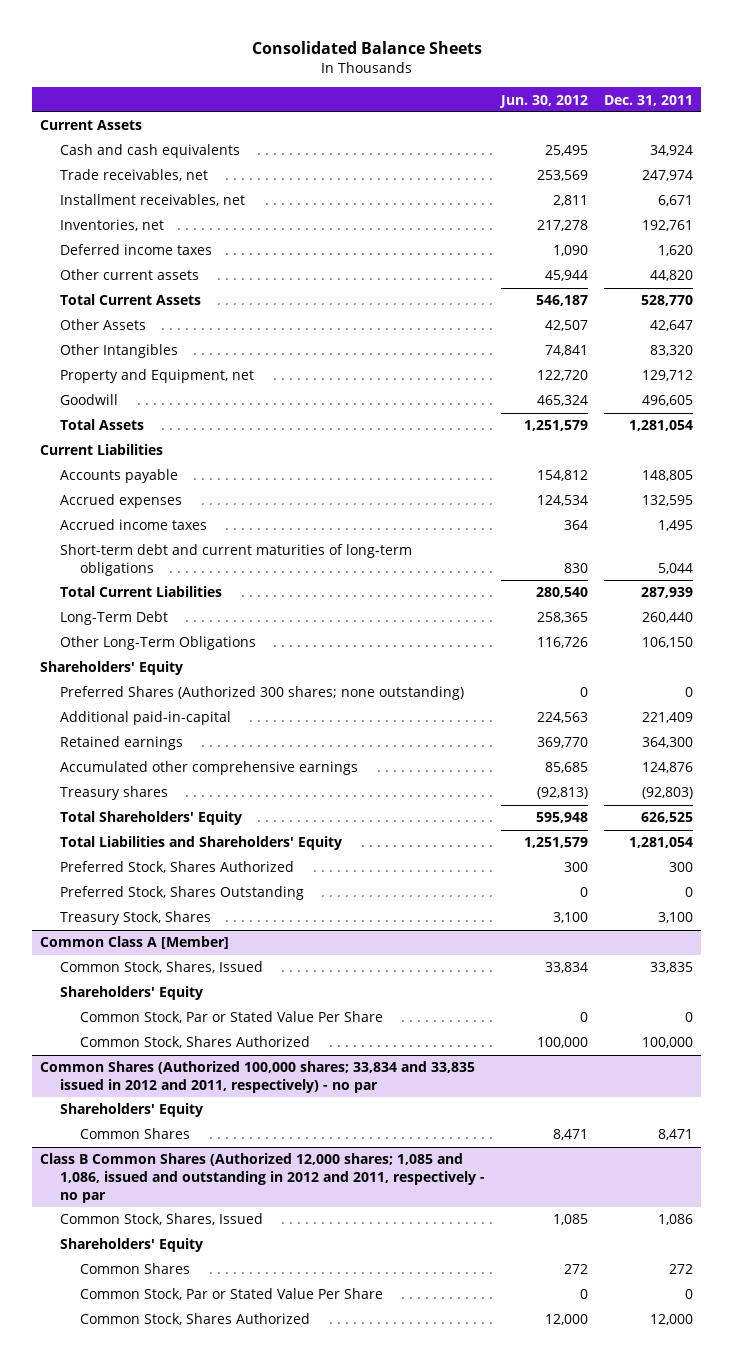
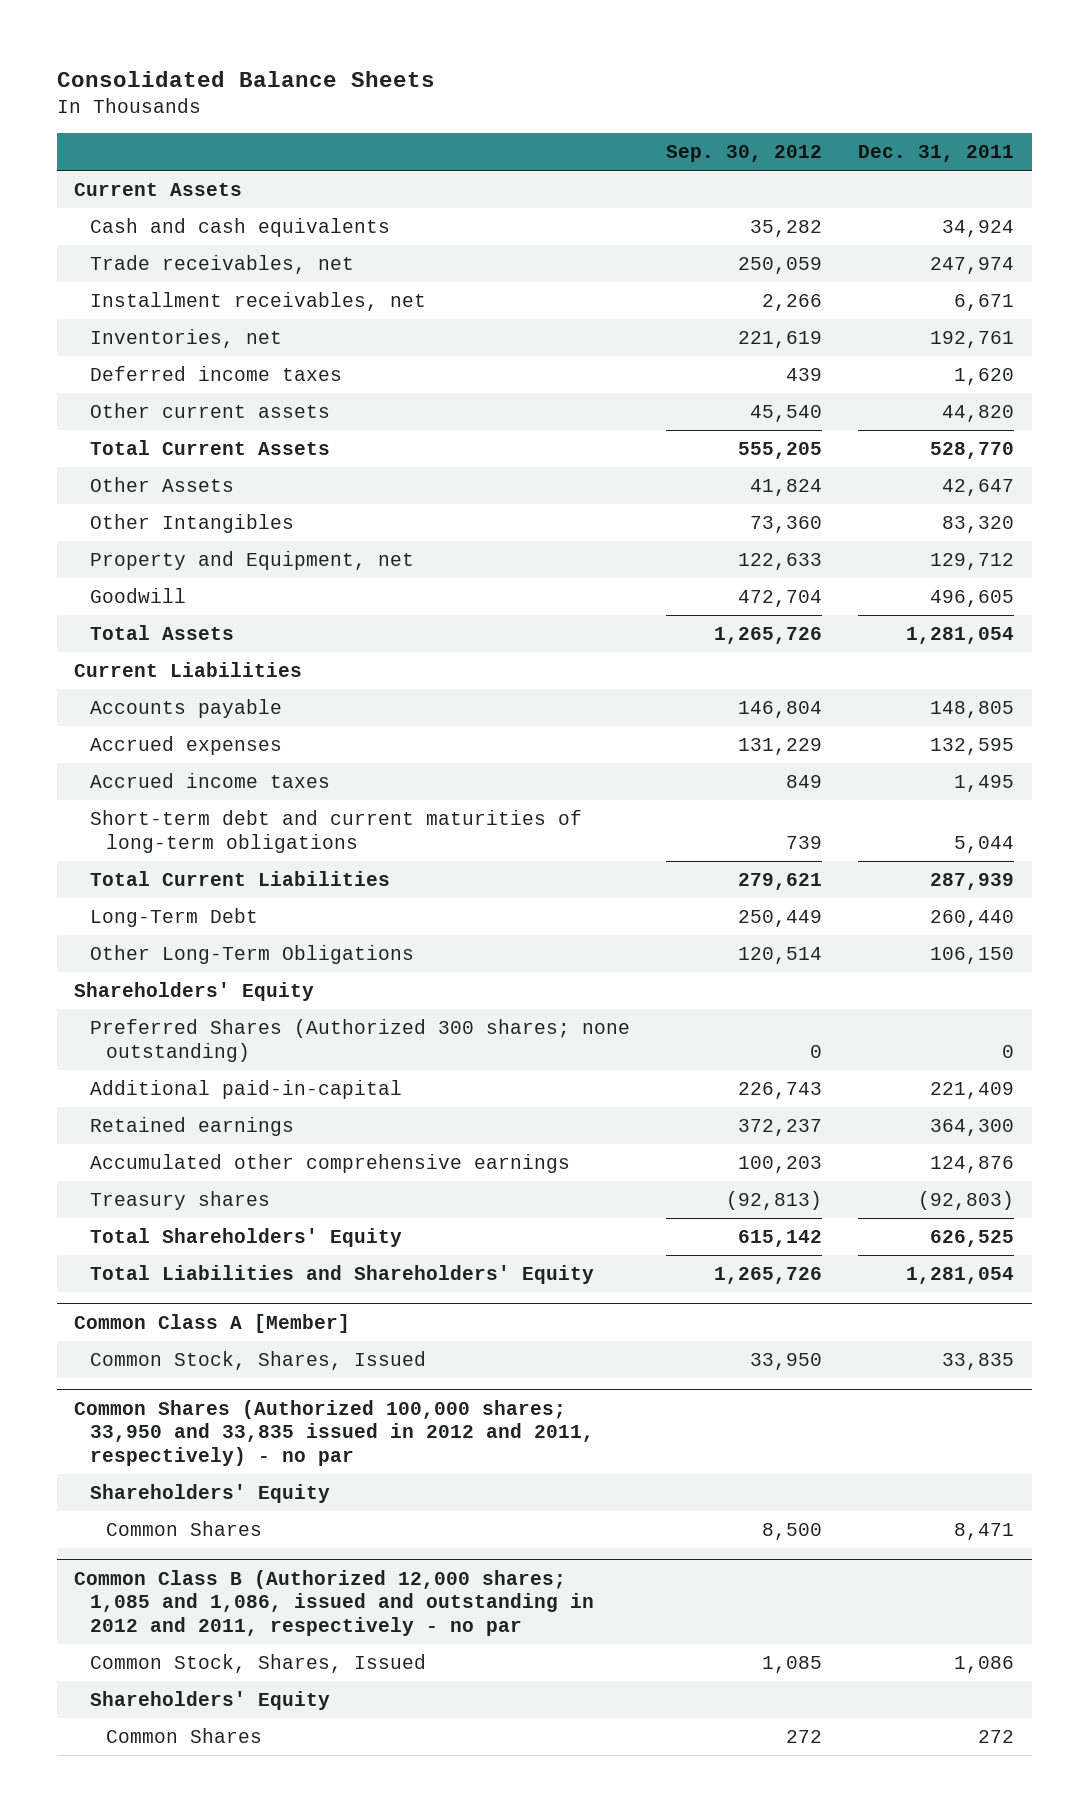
- | Jun. 30, 2012 | Dec. 31, 2011
+ | Sep. 30, 2012 | Dec. 31, 2011
- Preferred Stock, Shares Authorized | 300 | 300
- Preferred Stock, Shares Outstanding | 0 | 0
- Treasury Stock, Shares | 3,100 | 3,100
@ Common Class A [Member]
- Shareholders' Equity
- Common Stock, Par or Stated Value Per Share | 0 | 0
- Common Stock, Shares Authorized | 100,000 | 100,000
- Common Shares (Authorized 100,000 shares; 33,834 and 33,835 issued in 2012 and 2011, respectively) - no par
+ Common Shares (Authorized 100,000 shares; 33,950 and 33,835 issued in 2012 and 2011, respectively) - no par
- Class B Common Shares (Authorized 12,000 shares; 1,085 and 1,086, issued and outstanding in 2012 and 2011, respectively - no par
+ Common Class B (Authorized 12,000 shares; 1,085 and 1,086, issued and outstanding in 2012 and 2011, respectively - no par
- Common Stock, Par or Stated Value Per Share | 0 | 0
- Common Stock, Shares Authorized | 12,000 | 12,000

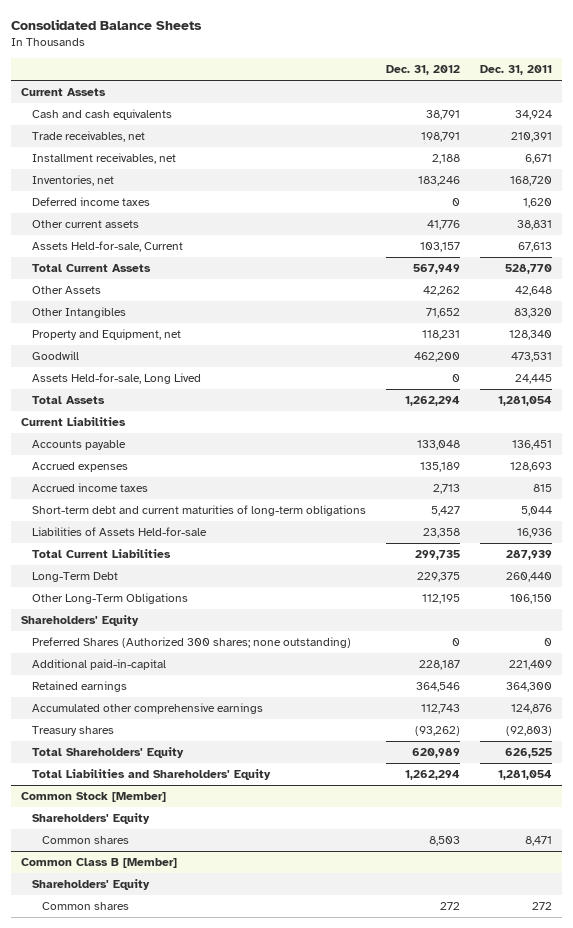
- | Sep. 30, 2012 | Dec. 31, 2011
+ | Dec. 31, 2012 | Dec. 31, 2011
- Trade receivables, net | 250,059 | 247,974
+ Trade receivables, net | 198,791 | 210,391
- Inventories, net | 221,619 | 192,761
+ Inventories, net | 183,246 | 168,720
- Other current assets | 45,540 | 44,820
+ Other current assets | 41,776 | 38,831
+ Assets Held-for-sale, Current | 103,157 | 67,613
- Other Assets | 41,824 | 42,647
+ Other Assets | 42,262 | 42,648
- Property and Equipment, net | 122,633 | 129,712
- Goodwill | 472,704 | 496,605
+ Property and Equipment, net | 118,231 | 128,340
+ Goodwill | 462,200 | 473,531
+ Assets Held-for-sale, Long Lived | 0 | 24,445
- Accounts payable | 146,804 | 148,805
- Accrued expenses | 131,229 | 132,595
- Accrued income taxes | 849 | 1,495
+ Accounts payable | 133,048 | 136,451
+ Accrued expenses | 135,189 | 128,693
+ Accrued income taxes | 2,713 | 815
+ Liabilities of Assets Held-for-sale | 23,358 | 16,936
- Common Class A [Member]
- Common Stock, Shares, Issued | 33,950 | 33,835
- Common Shares (Authorized 100,000 shares; 33,950 and 33,835 issued in 2012 and 2011, respectively) - no par
+ Common Stock [Member]
- Common Shares | 8,500 | 8,471
- Common Class B (Authorized 12,000 shares; 1,085 and 1,086, issued and outstanding in 2012 and 2011, respectively - no par
- Common Stock, Shares, Issued | 1,085 | 1,086
+ Common shares | 8,503 | 8,471
+ Common Class B [Member]
- Common Shares | 272 | 272
+ Common shares | 272 | 272

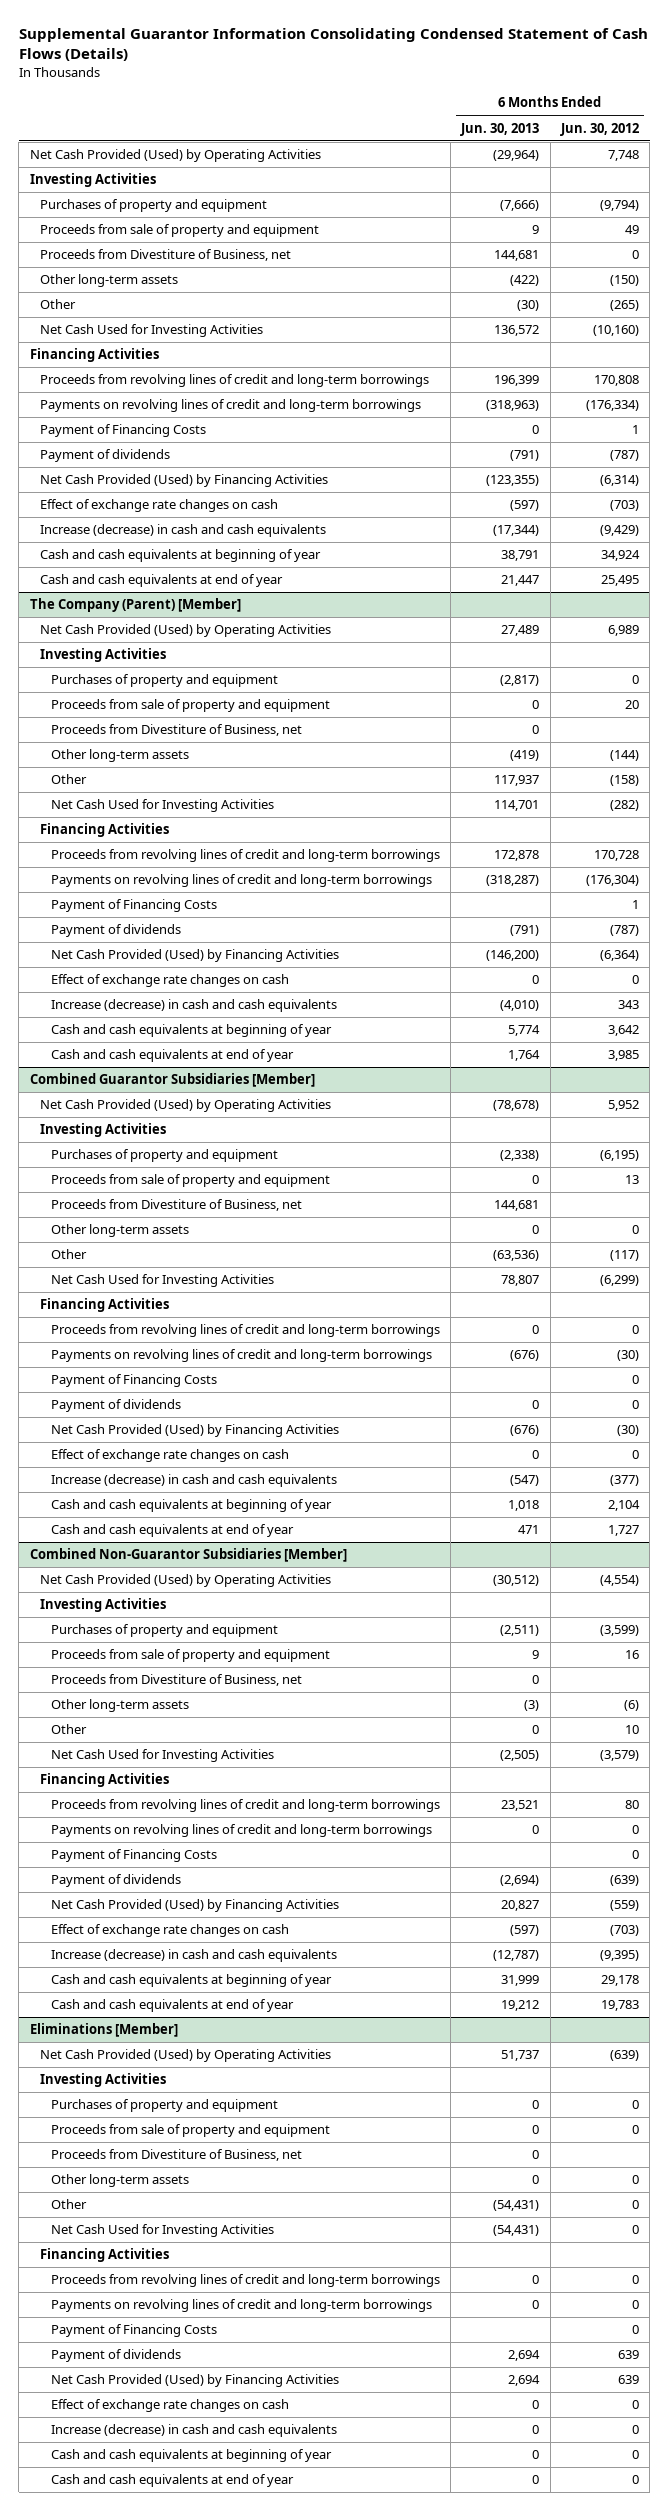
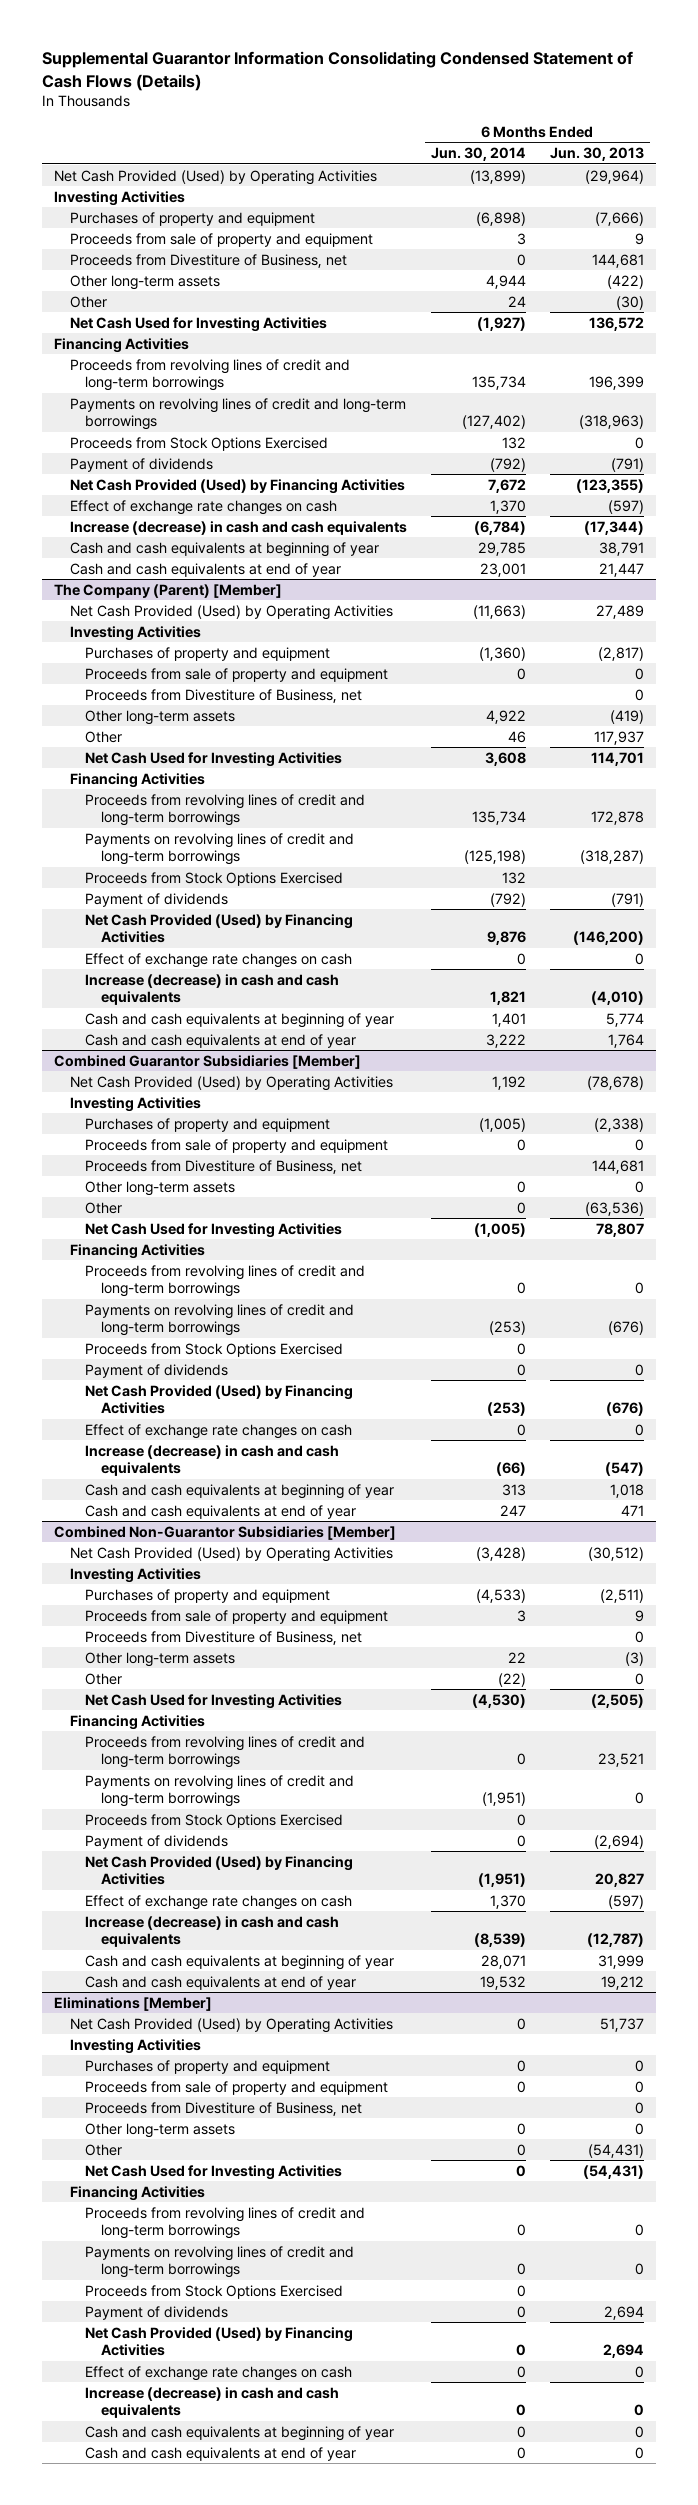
- | 6 Months Ended Jun. 30, 2013 | 6 Months Ended Jun. 30, 2012
+ | 6 Months Ended Jun. 30, 2014 | 6 Months Ended Jun. 30, 2013
- Payment of Financing Costs | 0 | 1
+ Proceeds from Stock Options Exercised | 132 | 0
@ The Company (Parent) [Member]
- Payment of Financing Costs | | 1
+ Proceeds from Stock Options Exercised | 132 |
@ Combined Guarantor Subsidiaries [Member]
- Payment of Financing Costs | | 0
+ Proceeds from Stock Options Exercised | 0 |
@ Combined Non-Guarantor Subsidiaries [Member]
- Payment of Financing Costs | | 0
+ Proceeds from Stock Options Exercised | 0 |
@ Eliminations [Member]
- Payment of Financing Costs | | 0
+ Proceeds from Stock Options Exercised | 0 |

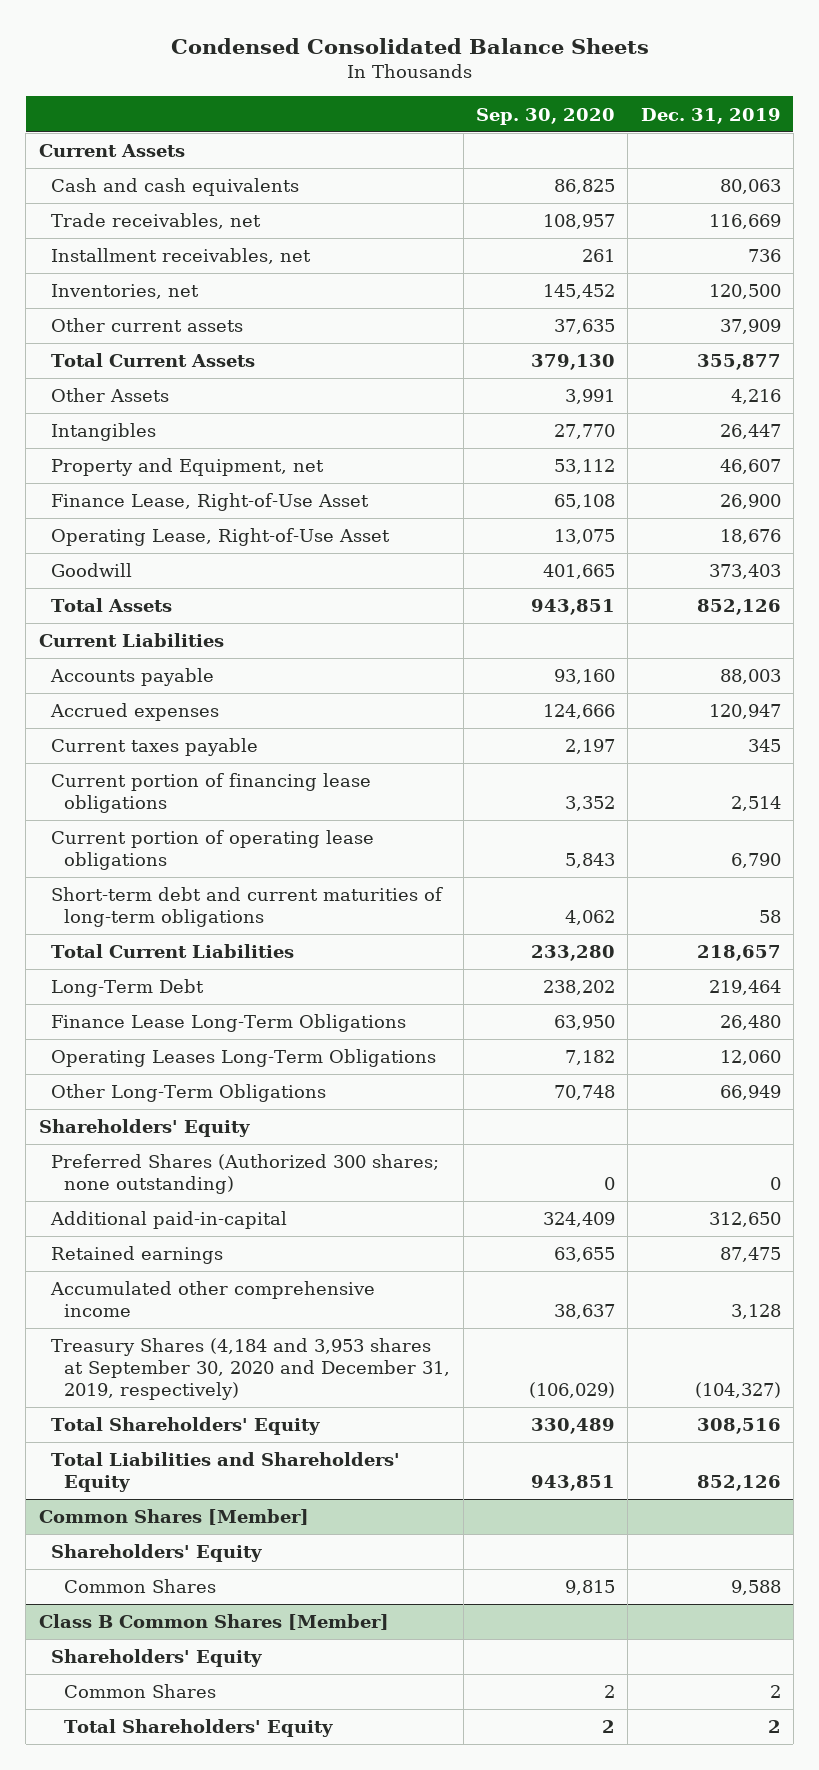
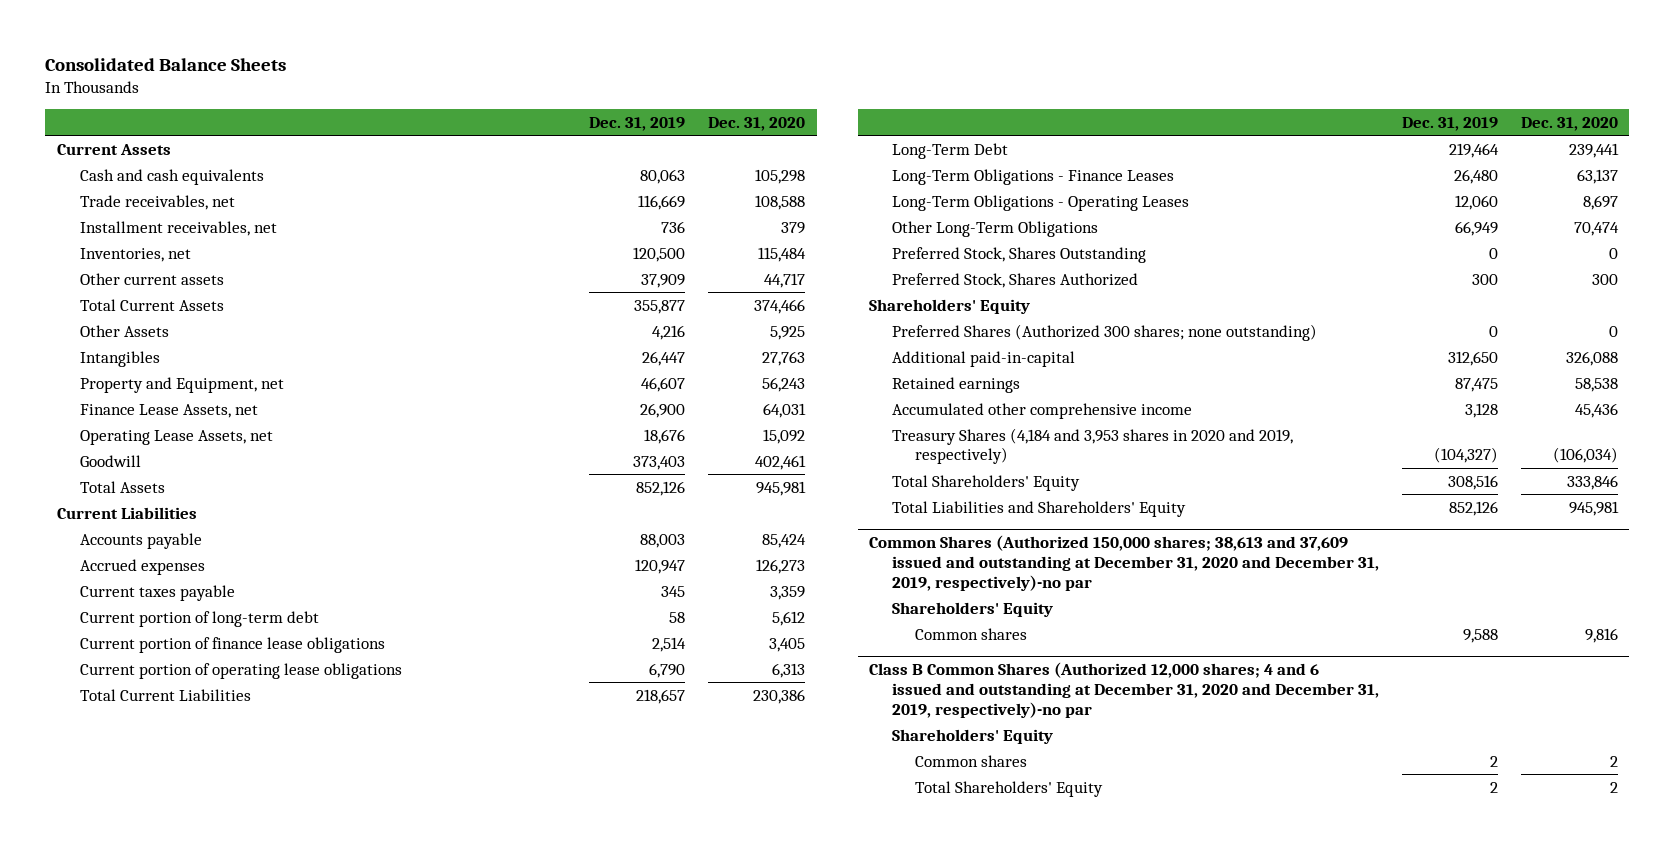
- Condensed Consolidated Balance Sheets
+ Consolidated Balance Sheets
- | Sep. 30, 2020 | Dec. 31, 2019
+ | Dec. 31, 2019 | Dec. 31, 2020
- Finance Lease, Right-of-Use Asset | 65,108 | 26,900
- Operating Lease, Right-of-Use Asset | 13,075 | 18,676
+ Finance Lease Assets, net | 26,900 | 64,031
+ Operating Lease Assets, net | 18,676 | 15,092
- Current portion of financing lease obligations | 3,352 | 2,514
+ Current portion of long-term debt | 58 | 5,612
+ Current portion of finance lease obligations | 2,514 | 3,405
- Short-term debt and current maturities of long-term obligations | 4,062 | 58
- Finance Lease Long-Term Obligations | 63,950 | 26,480
- Operating Leases Long-Term Obligations | 7,182 | 12,060
+ Long-Term Obligations - Finance Leases | 26,480 | 63,137
+ Long-Term Obligations - Operating Leases | 12,060 | 8,697
+ Preferred Stock, Shares Outstanding | 0 | 0
+ Preferred Stock, Shares Authorized | 300 | 300
- Treasury Shares (4,184 and 3,953 shares at September 30, 2020 and December 31, 2019, respectively) | (106,029) | (104,327)
+ Treasury Shares (4,184 and 3,953 shares in 2020 and 2019, respectively) | (104,327) | (106,034)
- Common Shares [Member]
+ Common Shares (Authorized 150,000 shares; 38,613 and 37,609 issued and outstanding at December 31, 2020 and December 31, 2019, respectively)-no par
- Common Shares | 9,815 | 9,588
- Class B Common Shares [Member]
+ Common shares | 9,588 | 9,816
+ Class B Common Shares (Authorized 12,000 shares; 4 and 6 issued and outstanding at December 31, 2020 and December 31, 2019, respectively)-no par
- Common Shares | 2 | 2
+ Common shares | 2 | 2

